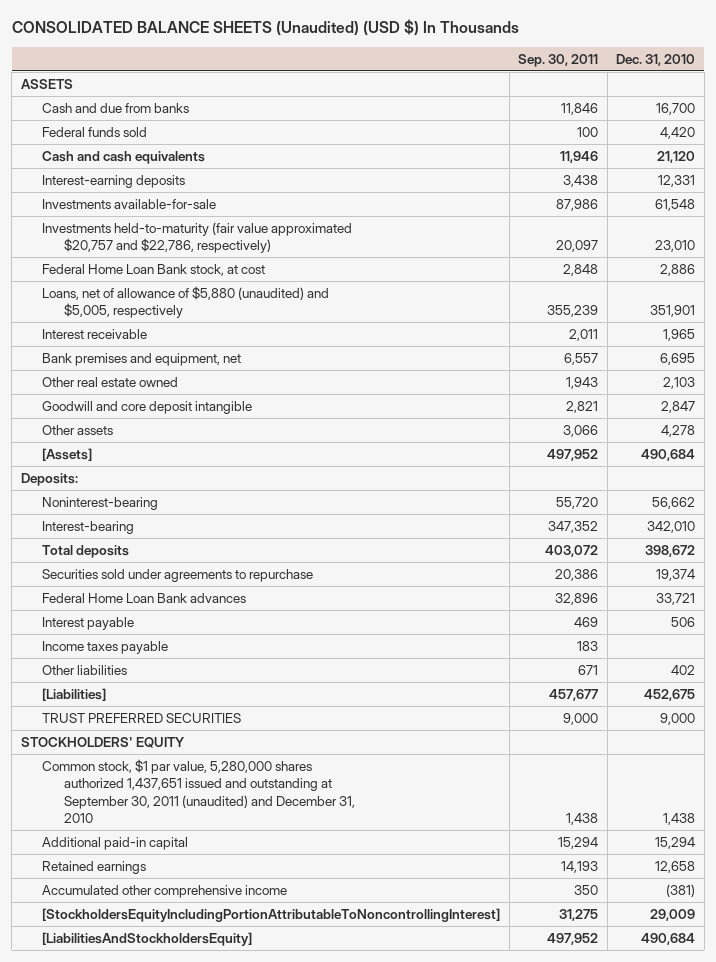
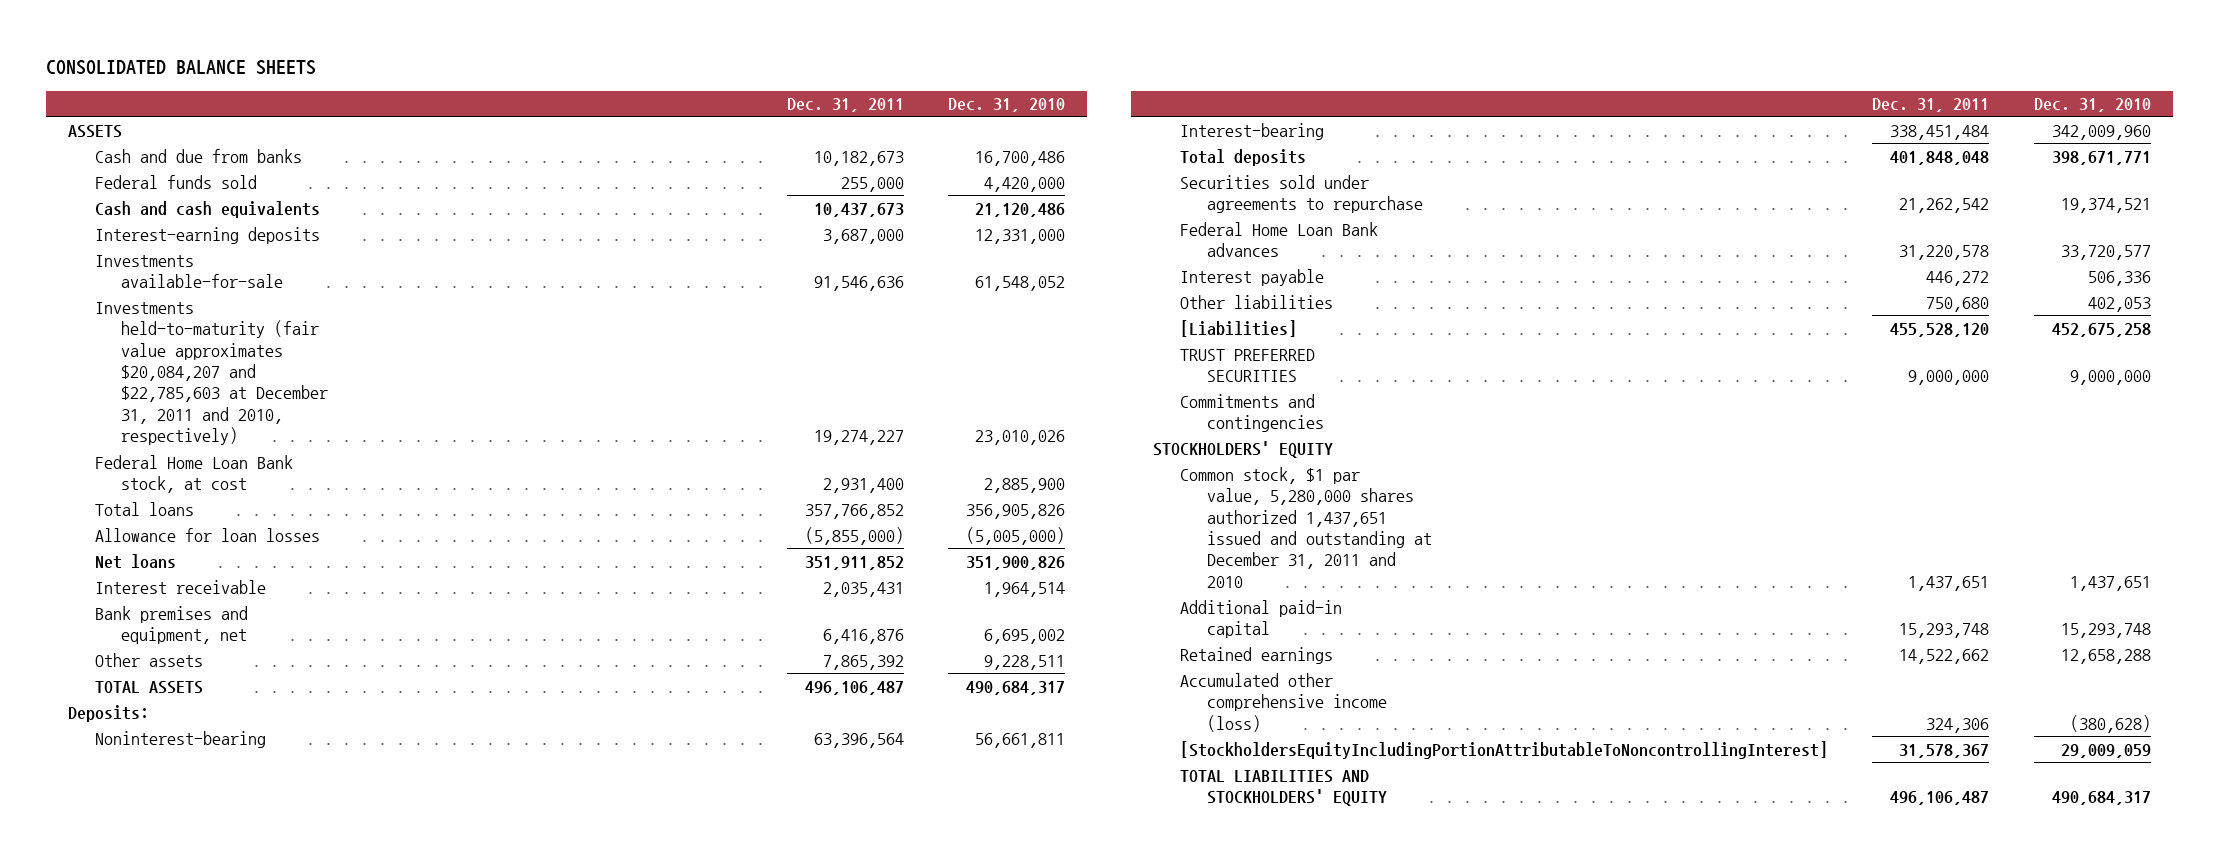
- CONSOLIDATED BALANCE SHEETS (Unaudited) (USD $) In Thousands
+ CONSOLIDATED BALANCE SHEETS
- | Sep. 30, 2011 | Dec. 31, 2010
+ | Dec. 31, 2011 | Dec. 31, 2010
- Cash and due from banks | 11,846 | 16,700
- Federal funds sold | 100 | 4,420
- Cash and cash equivalents | 11,946 | 21,120
- Interest-earning deposits | 3,438 | 12,331
- Investments available-for-sale | 87,986 | 61,548
- Investments held-to-maturity (fair value approximated $20,757 and $22,786, respectively) | 20,097 | 23,010
- Federal Home Loan Bank stock, at cost | 2,848 | 2,886
- Loans, net of allowance of $5,880 (unaudited) and $5,005, respectively | 355,239 | 351,901
- Interest receivable | 2,011 | 1,965
- Bank premises and equipment, net | 6,557 | 6,695
- Other real estate owned | 1,943 | 2,103
- Goodwill and core deposit intangible | 2,821 | 2,847
- Other assets | 3,066 | 4,278
- [Assets] | 497,952 | 490,684
+ Cash and due from banks | 10,182,673 | 16,700,486
+ Federal funds sold | 255,000 | 4,420,000
+ Cash and cash equivalents | 10,437,673 | 21,120,486
+ Interest-earning deposits | 3,687,000 | 12,331,000
+ Investments available-for-sale | 91,546,636 | 61,548,052
+ Investments held-to-maturity (fair value approximates $20,084,207 and $22,785,603 at December 31, 2011 and 2010, respectively) | 19,274,227 | 23,010,026
+ Federal Home Loan Bank stock, at cost | 2,931,400 | 2,885,900
+ Total loans | 357,766,852 | 356,905,826
+ Allowance for loan losses | (5,855,000) | (5,005,000)
+ Net loans | 351,911,852 | 351,900,826
+ Interest receivable | 2,035,431 | 1,964,514
+ Bank premises and equipment, net | 6,416,876 | 6,695,002
+ Other assets | 7,865,392 | 9,228,511
+ TOTAL ASSETS | 496,106,487 | 490,684,317
- Noninterest-bearing | 55,720 | 56,662
- Interest-bearing | 347,352 | 342,010
- Total deposits | 403,072 | 398,672
- Securities sold under agreements to repurchase | 20,386 | 19,374
- Federal Home Loan Bank advances | 32,896 | 33,721
- Interest payable | 469 | 506
- Income taxes payable | 183 |
- Other liabilities | 671 | 402
- [Liabilities] | 457,677 | 452,675
- TRUST PREFERRED SECURITIES | 9,000 | 9,000
+ Noninterest-bearing | 63,396,564 | 56,661,811
+ Interest-bearing | 338,451,484 | 342,009,960
+ Total deposits | 401,848,048 | 398,671,771
+ Securities sold under agreements to repurchase | 21,262,542 | 19,374,521
+ Federal Home Loan Bank advances | 31,220,578 | 33,720,577
+ Interest payable | 446,272 | 506,336
+ Other liabilities | 750,680 | 402,053
+ [Liabilities] | 455,528,120 | 452,675,258
+ TRUST PREFERRED SECURITIES | 9,000,000 | 9,000,000
+ Commitments and contingencies
- Common stock, $1 par value, 5,280,000 shares authorized 1,437,651 issued and outstanding at September 30, 2011 (unaudited) and December 31, 2010 | 1,438 | 1,438
- Additional paid-in capital | 15,294 | 15,294
- Retained earnings | 14,193 | 12,658
- Accumulated other comprehensive income | 350 | (381)
- [StockholdersEquityIncludingPortionAttributableToNoncontrollingInterest] | 31,275 | 29,009
- [LiabilitiesAndStockholdersEquity] | 497,952 | 490,684
+ Common stock, $1 par value, 5,280,000 shares authorized 1,437,651 issued and outstanding at December 31, 2011 and 2010 | 1,437,651 | 1,437,651
+ Additional paid-in capital | 15,293,748 | 15,293,748
+ Retained earnings | 14,522,662 | 12,658,288
+ Accumulated other comprehensive income (loss) | 324,306 | (380,628)
+ [StockholdersEquityIncludingPortionAttributableToNoncontrollingInterest] | 31,578,367 | 29,009,059
+ TOTAL LIABILITIES AND STOCKHOLDERS' EQUITY | 496,106,487 | 490,684,317

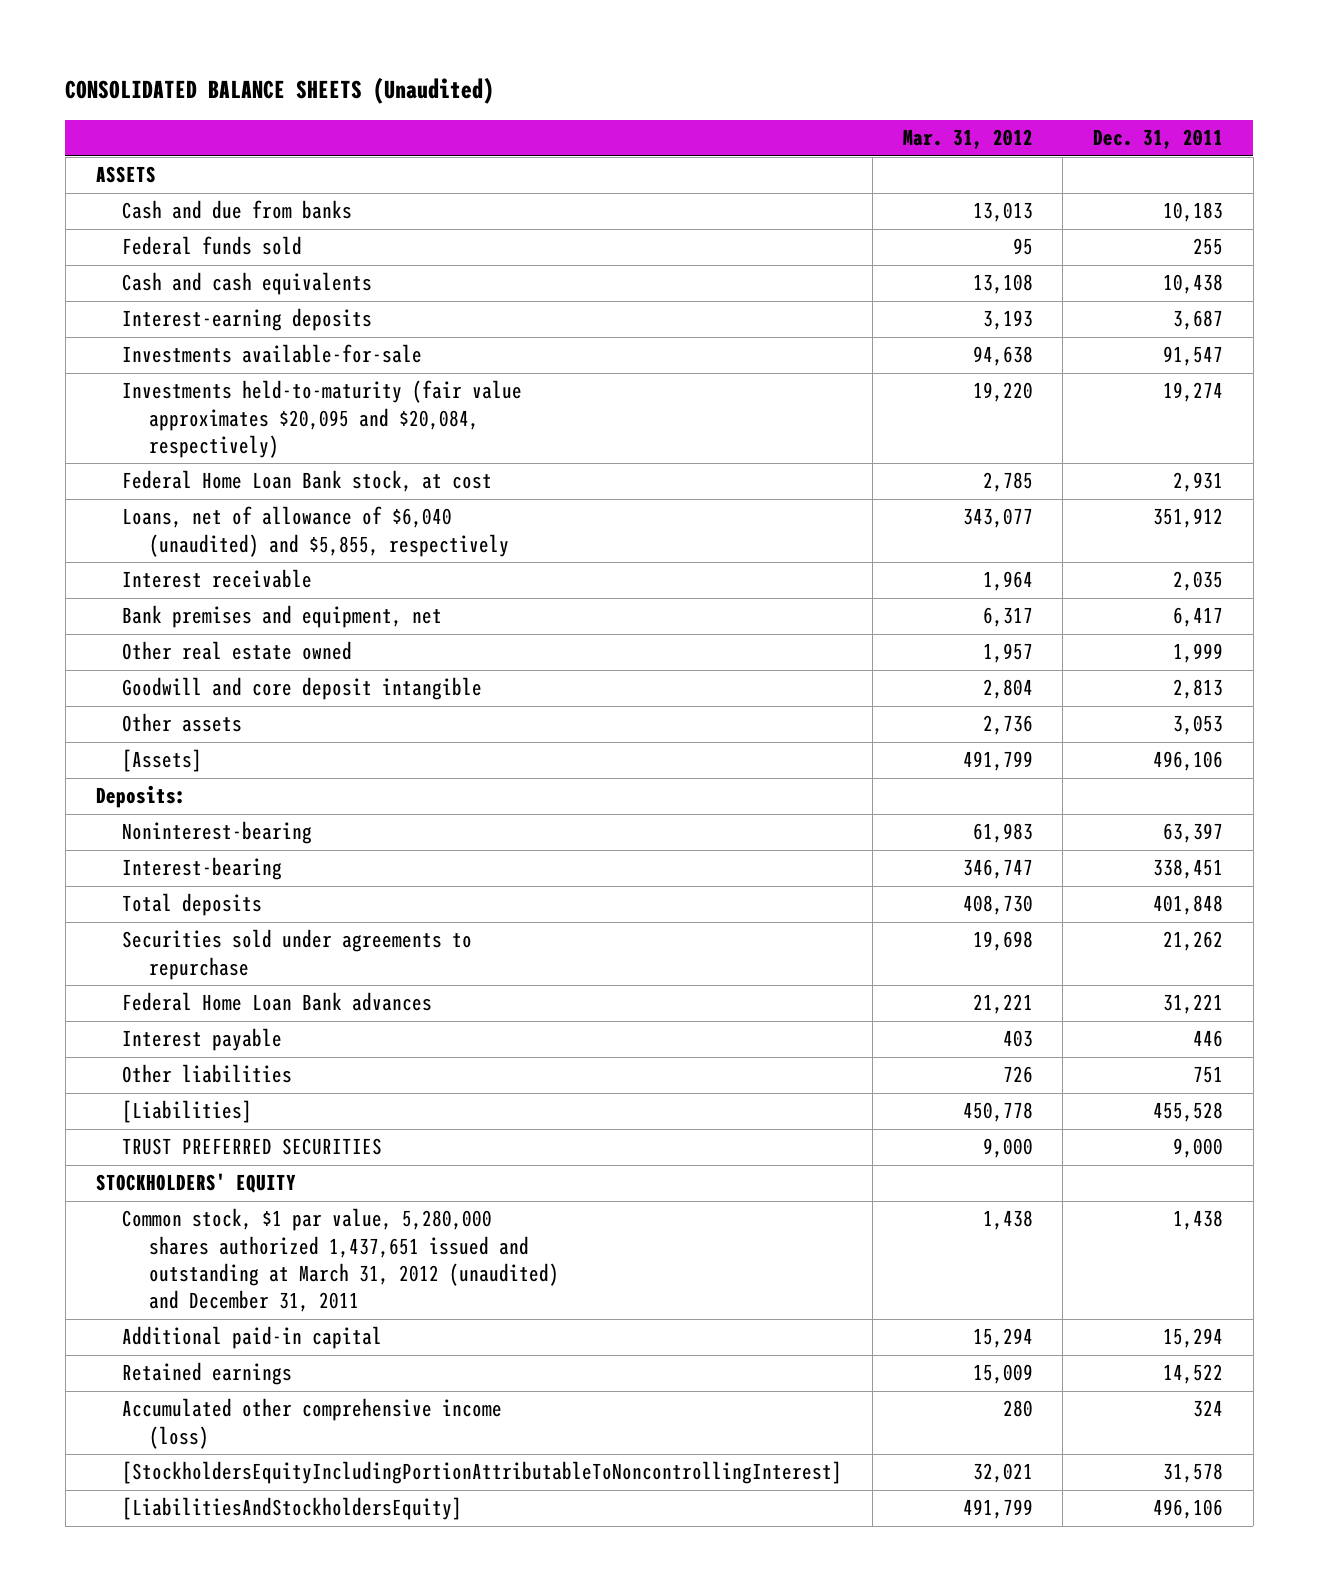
- CONSOLIDATED BALANCE SHEETS
+ CONSOLIDATED BALANCE SHEETS (Unaudited)
- | Dec. 31, 2011 | Dec. 31, 2010
+ | Mar. 31, 2012 | Dec. 31, 2011
- Cash and due from banks | 10,182,673 | 16,700,486
- Federal funds sold | 255,000 | 4,420,000
- Cash and cash equivalents | 10,437,673 | 21,120,486
- Interest-earning deposits | 3,687,000 | 12,331,000
- Investments available-for-sale | 91,546,636 | 61,548,052
- Investments held-to-maturity (fair value approximates $20,084,207 and $22,785,603 at December 31, 2011 and 2010, respectively) | 19,274,227 | 23,010,026
- Federal Home Loan Bank stock, at cost | 2,931,400 | 2,885,900
- Total loans | 357,766,852 | 356,905,826
- Allowance for loan losses | (5,855,000) | (5,005,000)
- Net loans | 351,911,852 | 351,900,826
- Interest receivable | 2,035,431 | 1,964,514
- Bank premises and equipment, net | 6,416,876 | 6,695,002
- Other assets | 7,865,392 | 9,228,511
- TOTAL ASSETS | 496,106,487 | 490,684,317
+ Cash and due from banks | 13,013 | 10,183
+ Federal funds sold | 95 | 255
+ Cash and cash equivalents | 13,108 | 10,438
+ Interest-earning deposits | 3,193 | 3,687
+ Investments available-for-sale | 94,638 | 91,547
+ Investments held-to-maturity (fair value approximates $20,095 and $20,084, respectively) | 19,220 | 19,274
+ Federal Home Loan Bank stock, at cost | 2,785 | 2,931
+ Loans, net of allowance of $6,040 (unaudited) and $5,855, respectively | 343,077 | 351,912
+ Interest receivable | 1,964 | 2,035
+ Bank premises and equipment, net | 6,317 | 6,417
+ Other real estate owned | 1,957 | 1,999
+ Goodwill and core deposit intangible | 2,804 | 2,813
+ Other assets | 2,736 | 3,053
+ [Assets] | 491,799 | 496,106
- Noninterest-bearing | 63,396,564 | 56,661,811
- Interest-bearing | 338,451,484 | 342,009,960
- Total deposits | 401,848,048 | 398,671,771
- Securities sold under agreements to repurchase | 21,262,542 | 19,374,521
- Federal Home Loan Bank advances | 31,220,578 | 33,720,577
- Interest payable | 446,272 | 506,336
- Other liabilities | 750,680 | 402,053
- [Liabilities] | 455,528,120 | 452,675,258
- TRUST PREFERRED SECURITIES | 9,000,000 | 9,000,000
- Commitments and contingencies
+ Noninterest-bearing | 61,983 | 63,397
+ Interest-bearing | 346,747 | 338,451
+ Total deposits | 408,730 | 401,848
+ Securities sold under agreements to repurchase | 19,698 | 21,262
+ Federal Home Loan Bank advances | 21,221 | 31,221
+ Interest payable | 403 | 446
+ Other liabilities | 726 | 751
+ [Liabilities] | 450,778 | 455,528
+ TRUST PREFERRED SECURITIES | 9,000 | 9,000
- Common stock, $1 par value, 5,280,000 shares authorized 1,437,651 issued and outstanding at December 31, 2011 and 2010 | 1,437,651 | 1,437,651
- Additional paid-in capital | 15,293,748 | 15,293,748
- Retained earnings | 14,522,662 | 12,658,288
- Accumulated other comprehensive income (loss) | 324,306 | (380,628)
- [StockholdersEquityIncludingPortionAttributableToNoncontrollingInterest] | 31,578,367 | 29,009,059
- TOTAL LIABILITIES AND STOCKHOLDERS' EQUITY | 496,106,487 | 490,684,317
+ Common stock, $1 par value, 5,280,000 shares authorized 1,437,651 issued and outstanding at March 31, 2012 (unaudited) and December 31, 2011 | 1,438 | 1,438
+ Additional paid-in capital | 15,294 | 15,294
+ Retained earnings | 15,009 | 14,522
+ Accumulated other comprehensive income (loss) | 280 | 324
+ [StockholdersEquityIncludingPortionAttributableToNoncontrollingInterest] | 32,021 | 31,578
+ [LiabilitiesAndStockholdersEquity] | 491,799 | 496,106

